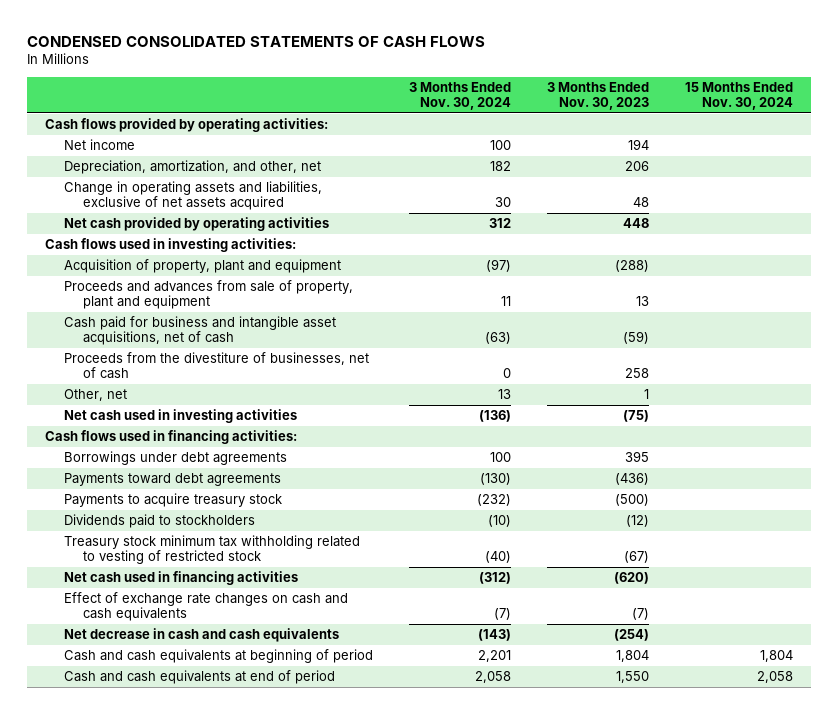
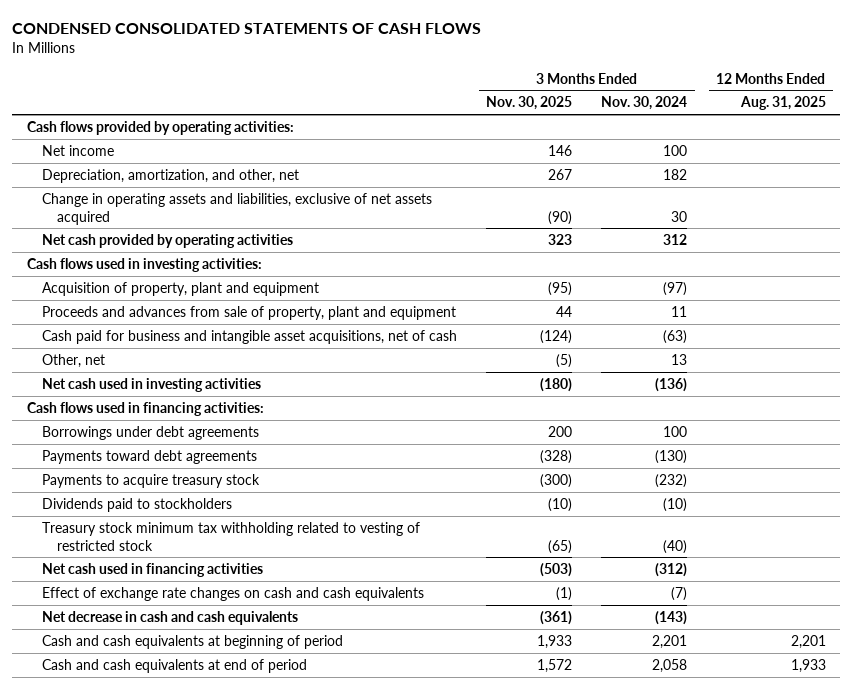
- | 3 Months Ended Nov. 30, 2024 | 3 Months Ended Nov. 30, 2023 | 15 Months Ended Nov. 30, 2024
+ | 3 Months Ended Nov. 30, 2025 | 3 Months Ended Nov. 30, 2024 | 12 Months Ended Aug. 31, 2025
- Proceeds from the divestiture of businesses, net of cash | 0 | 258 |

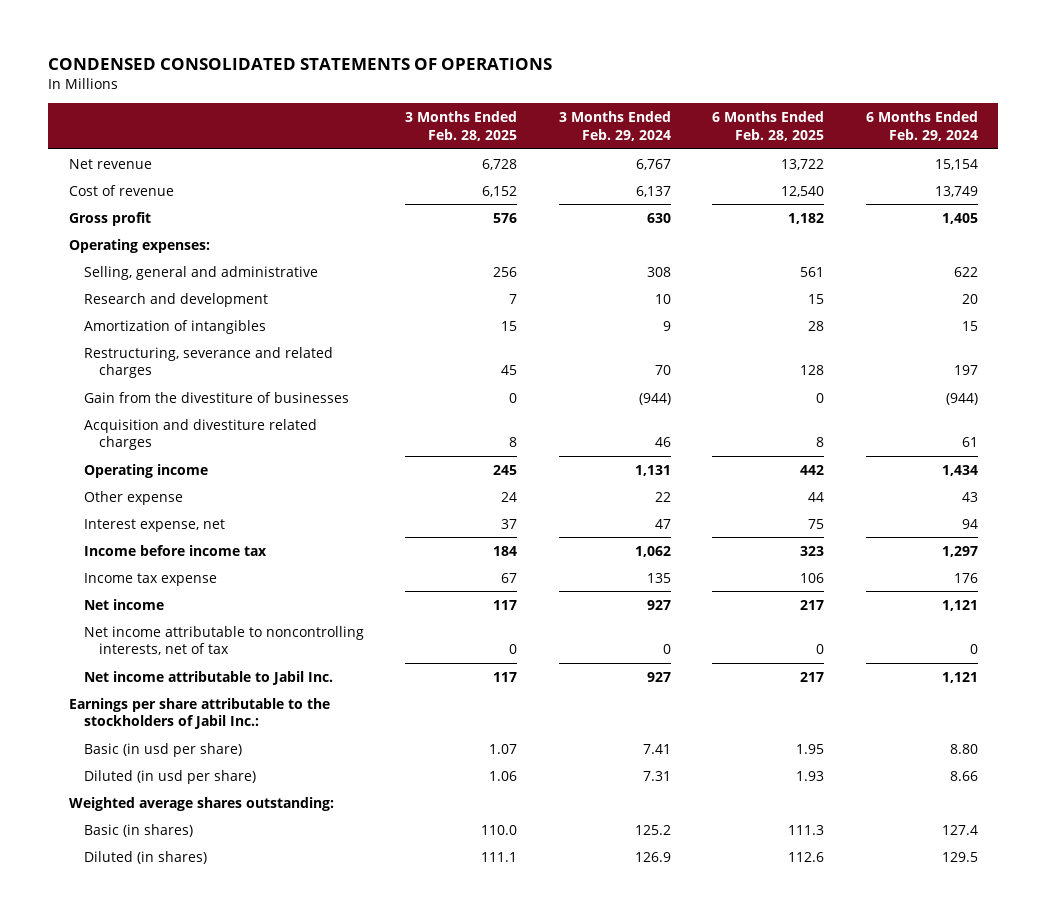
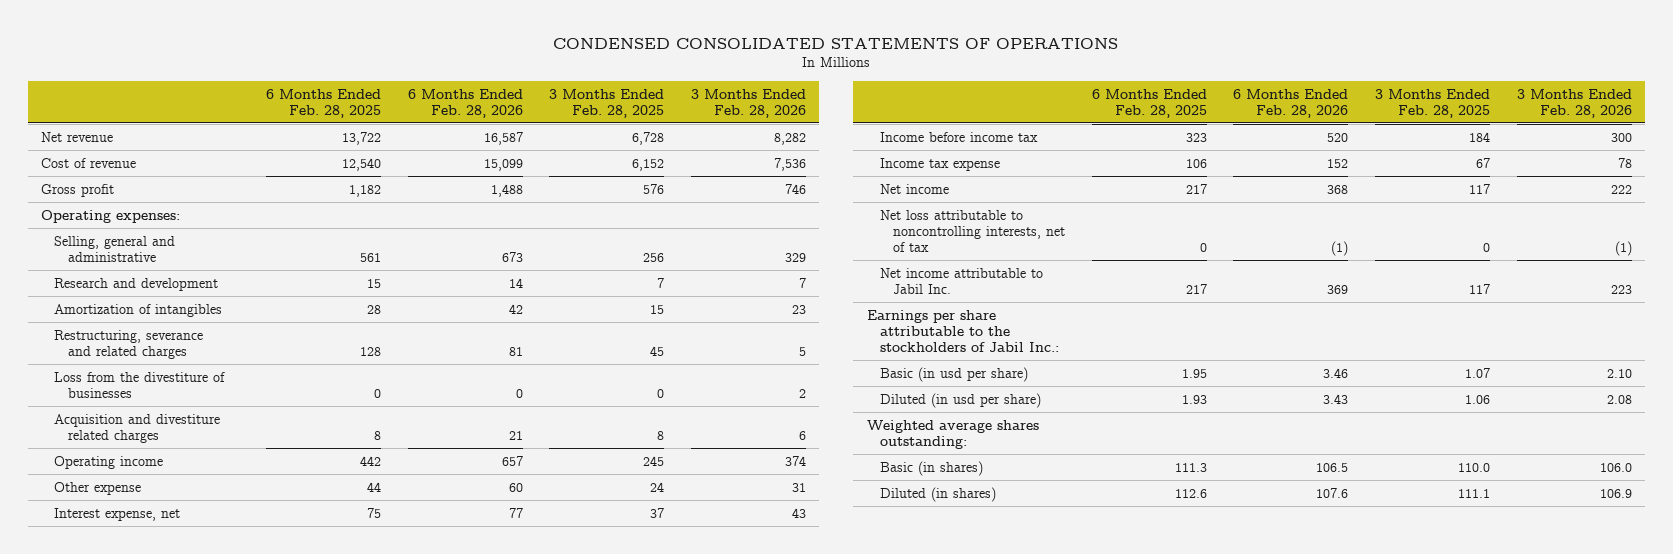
- | 3 Months Ended Feb. 28, 2025 | 3 Months Ended Feb. 29, 2024 | 6 Months Ended Feb. 28, 2025 | 6 Months Ended Feb. 29, 2024
+ | 6 Months Ended Feb. 28, 2025 | 6 Months Ended Feb. 28, 2026 | 3 Months Ended Feb. 28, 2025 | 3 Months Ended Feb. 28, 2026
- Gain from the divestiture of businesses | 0 | (944) | 0 | (944)
+ Loss from the divestiture of businesses | 0 | 0 | 0 | 2
- Net income attributable to noncontrolling interests, net of tax | 0 | 0 | 0 | 0
+ Net loss attributable to noncontrolling interests, net of tax | 0 | (1) | 0 | (1)

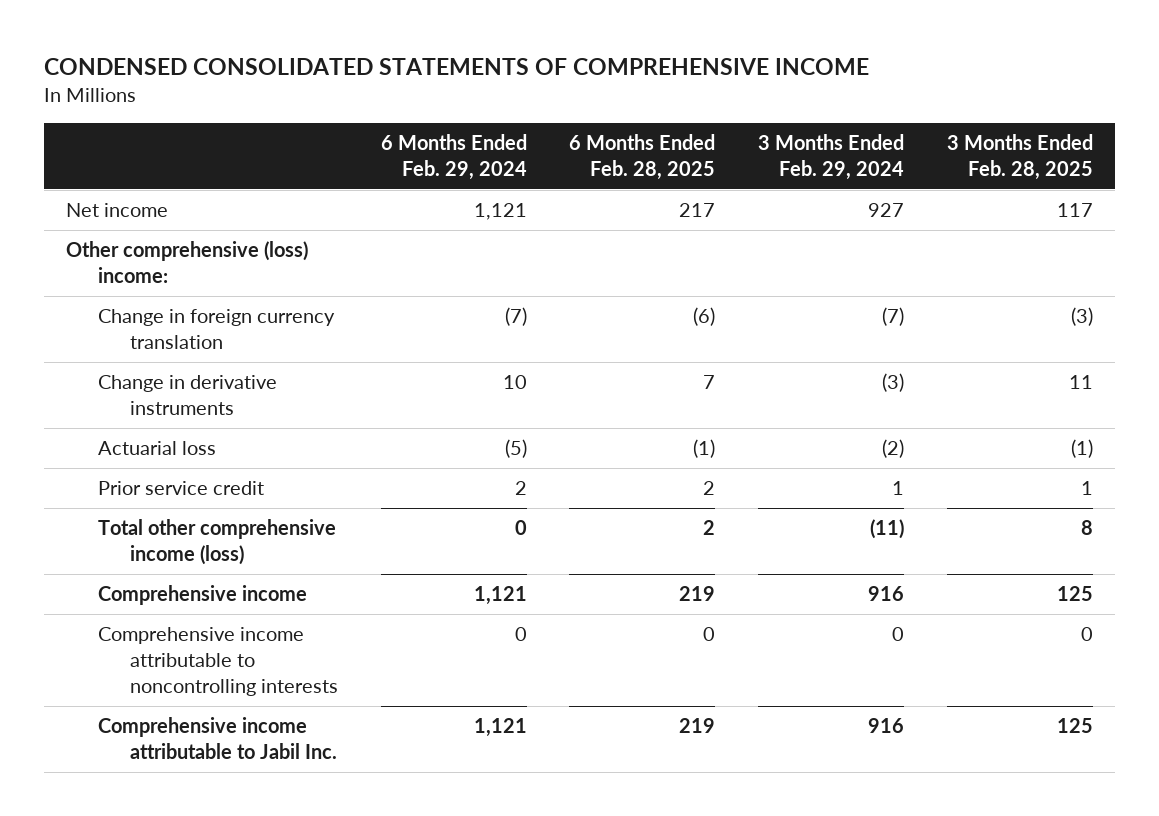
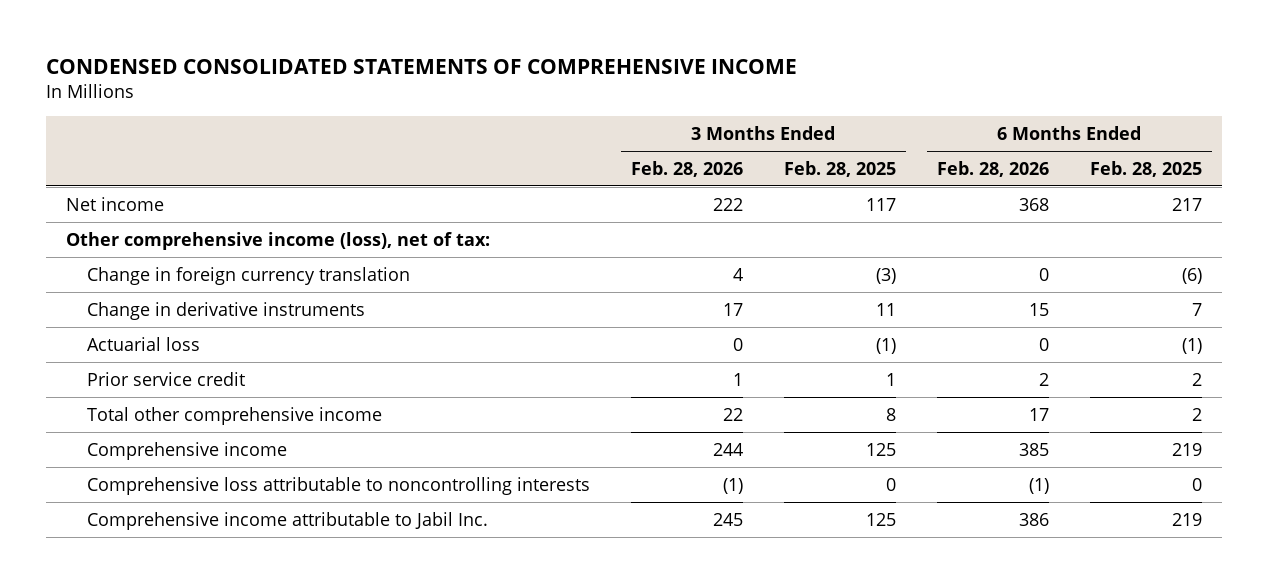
- | 6 Months Ended Feb. 29, 2024 | 6 Months Ended Feb. 28, 2025 | 3 Months Ended Feb. 29, 2024 | 3 Months Ended Feb. 28, 2025
+ | 3 Months Ended Feb. 28, 2026 | 3 Months Ended Feb. 28, 2025 | 6 Months Ended Feb. 28, 2026 | 6 Months Ended Feb. 28, 2025
- Other comprehensive (loss) income:
+ Other comprehensive income (loss), net of tax:
- Total other comprehensive income (loss) | 0 | 2 | (11) | 8
+ Total other comprehensive income | 22 | 8 | 17 | 2
- Comprehensive income attributable to noncontrolling interests | 0 | 0 | 0 | 0
+ Comprehensive loss attributable to noncontrolling interests | (1) | 0 | (1) | 0

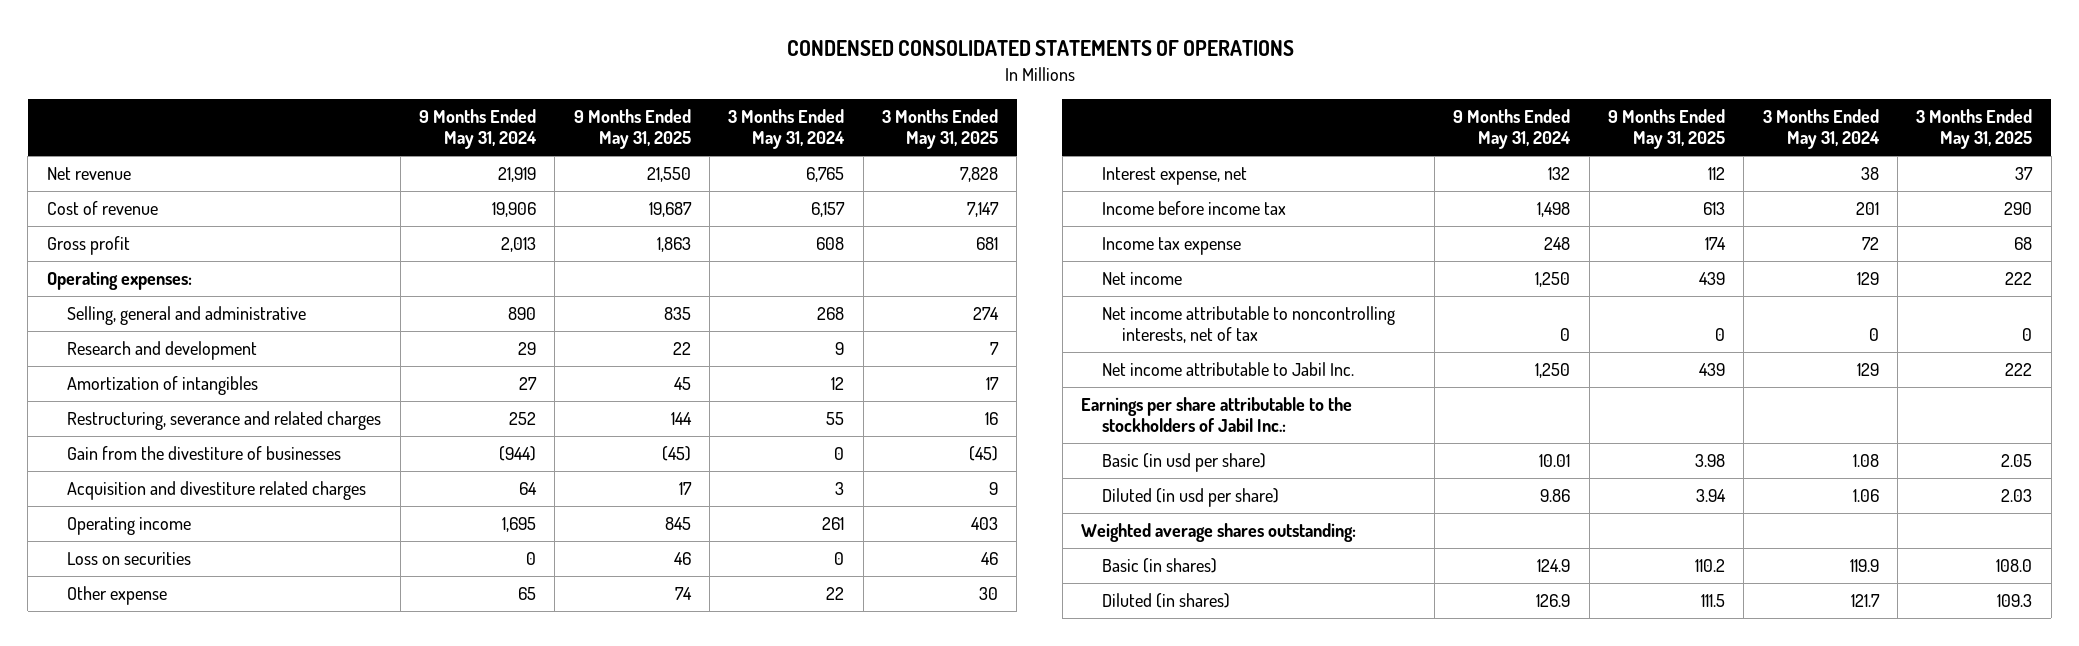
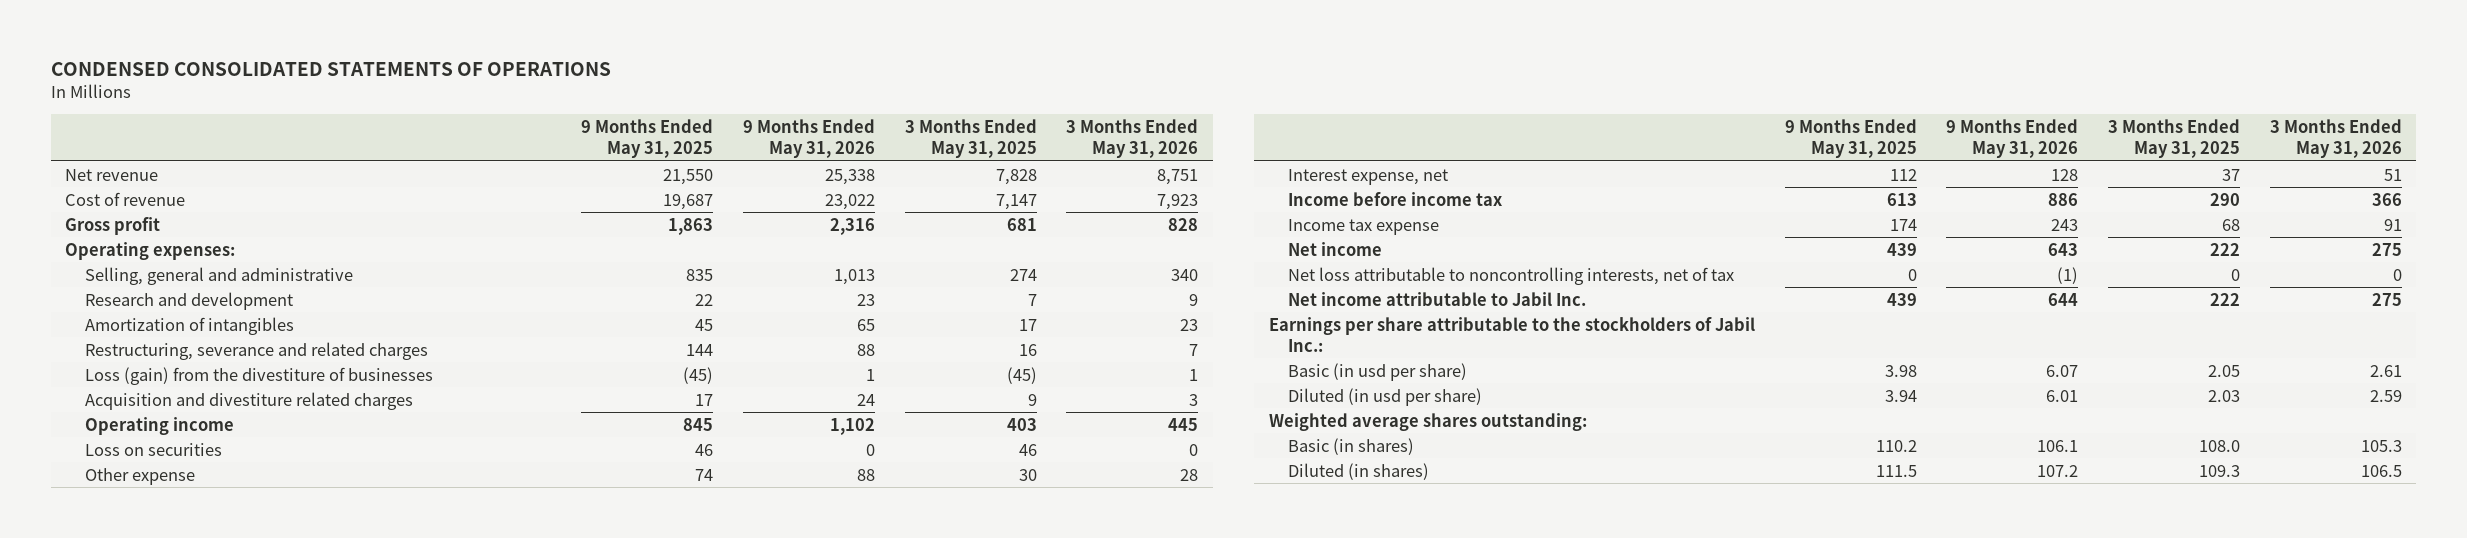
- | 9 Months Ended May 31, 2024 | 9 Months Ended May 31, 2025 | 3 Months Ended May 31, 2024 | 3 Months Ended May 31, 2025
+ | 9 Months Ended May 31, 2025 | 9 Months Ended May 31, 2026 | 3 Months Ended May 31, 2025 | 3 Months Ended May 31, 2026
- Gain from the divestiture of businesses | (944) | (45) | 0 | (45)
+ Loss (gain) from the divestiture of businesses | (45) | 1 | (45) | 1
- Net income attributable to noncontrolling interests, net of tax | 0 | 0 | 0 | 0
+ Net loss attributable to noncontrolling interests, net of tax | 0 | (1) | 0 | 0

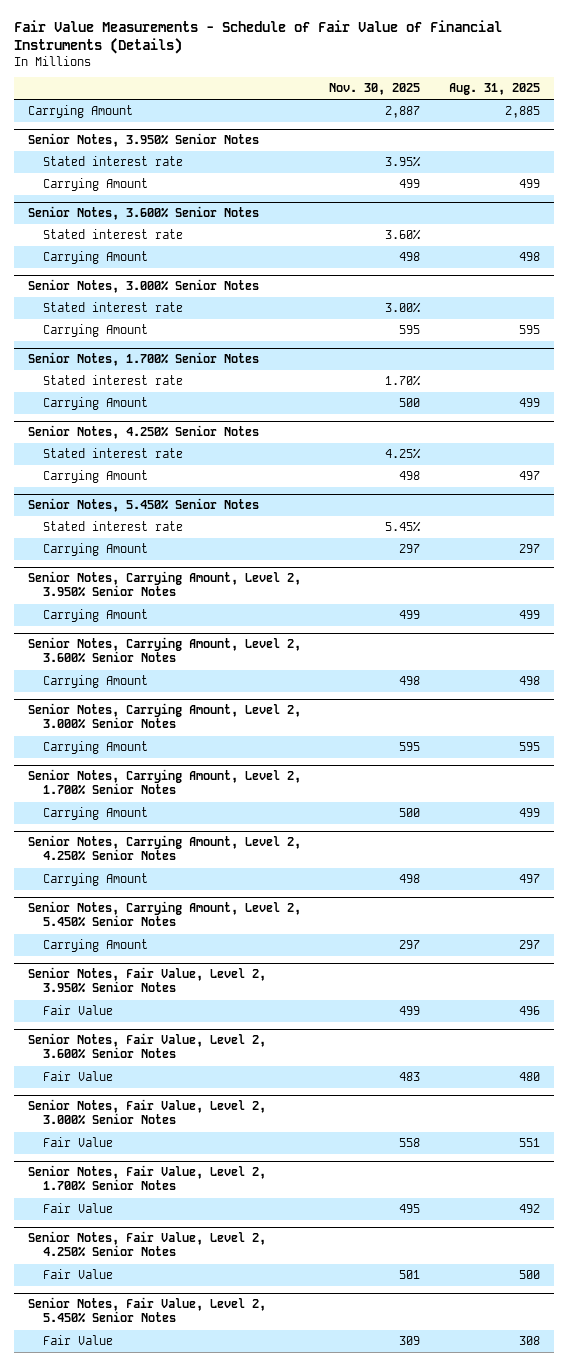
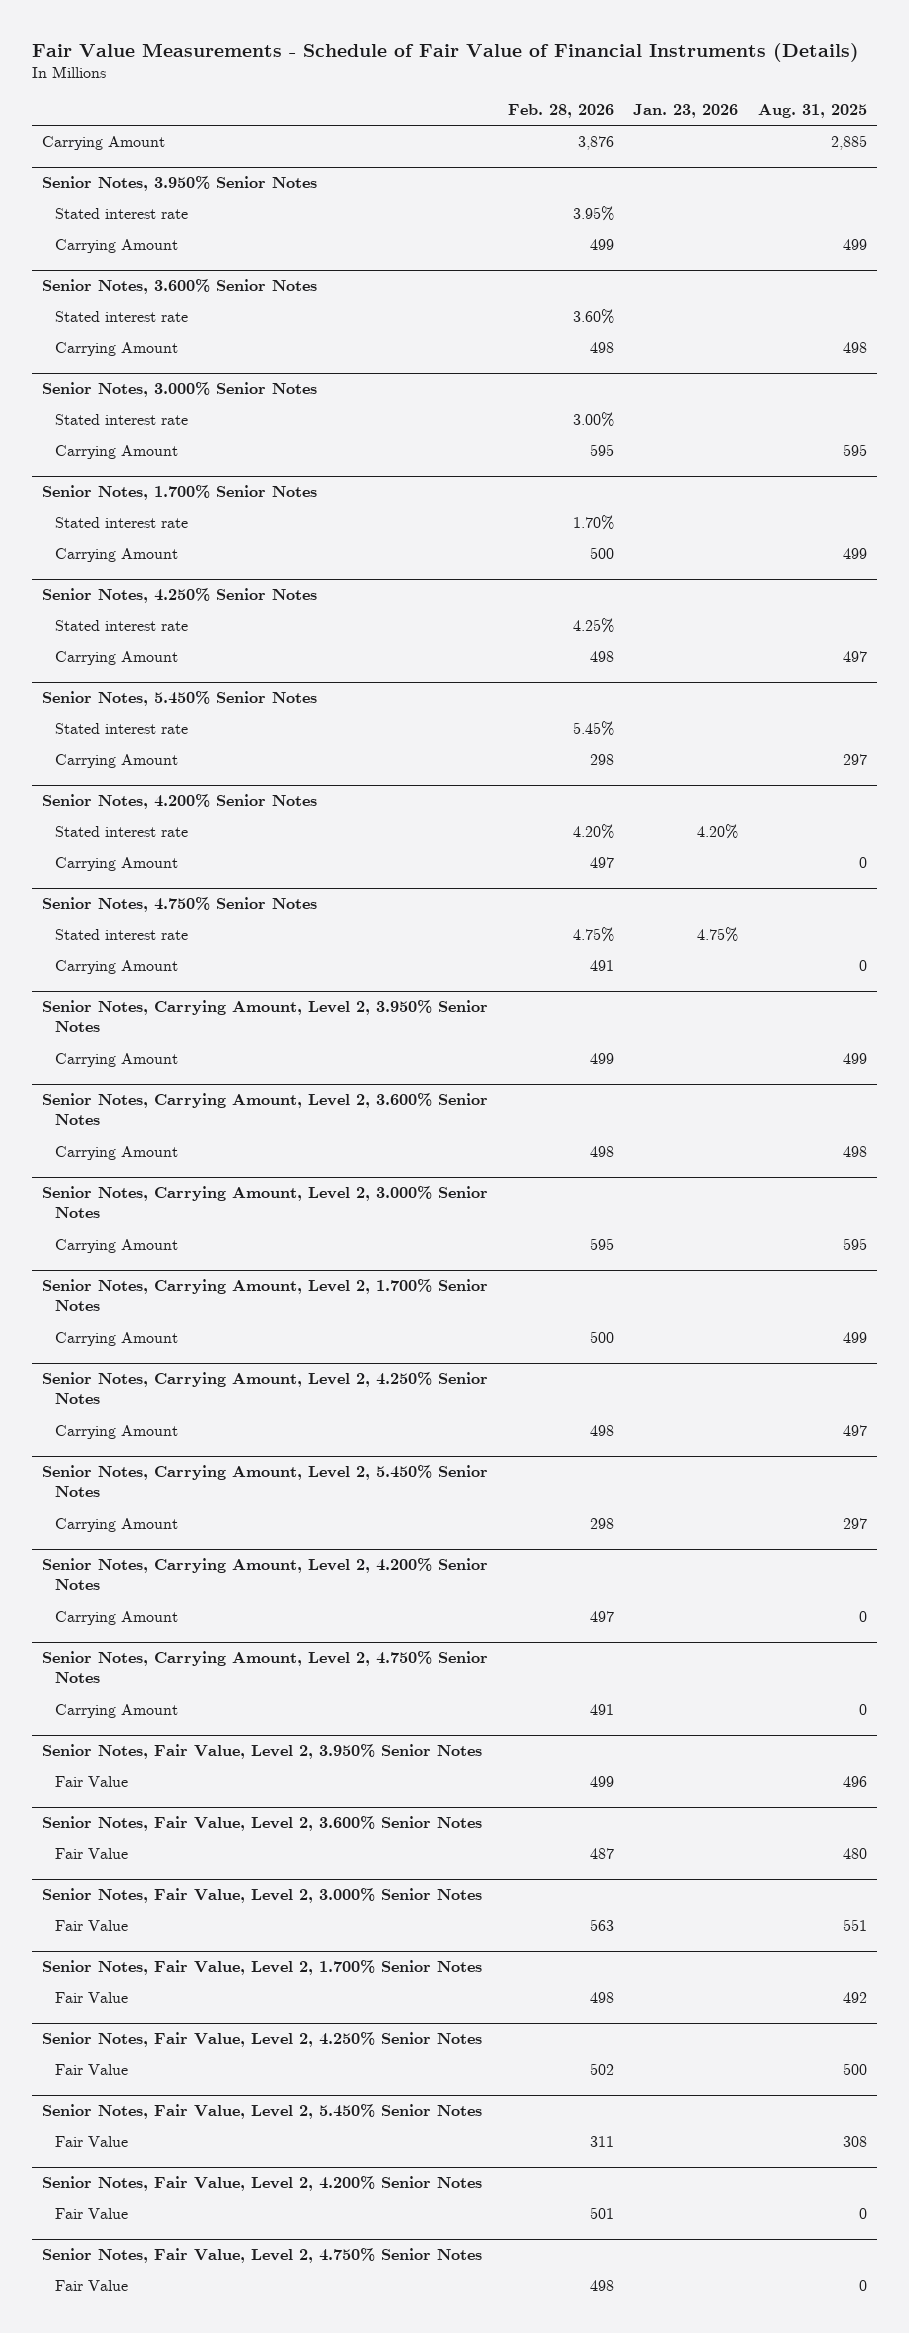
- | Nov. 30, 2025 | Aug. 31, 2025
+ | Feb. 28, 2026 | Jan. 23, 2026 | Aug. 31, 2025
+ Senior Notes, 4.200% Senior Notes
+ Stated interest rate | 4.20% | 4.20% |
+ Carrying Amount | 497 | | 0
+ Senior Notes, 4.750% Senior Notes
+ Stated interest rate | 4.75% | 4.75% |
+ Carrying Amount | 491 | | 0
+ Senior Notes, Carrying Amount, Level 2, 4.200% Senior Notes
+ Carrying Amount | 497 | | 0
+ Senior Notes, Carrying Amount, Level 2, 4.750% Senior Notes
+ Carrying Amount | 491 | | 0
+ Senior Notes, Fair Value, Level 2, 4.200% Senior Notes
+ Fair Value | 501 | | 0
+ Senior Notes, Fair Value, Level 2, 4.750% Senior Notes
+ Fair Value | 498 | | 0

